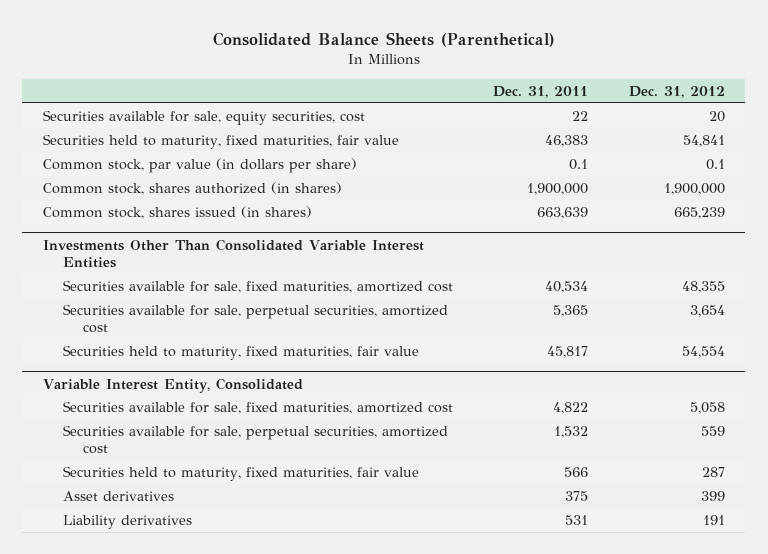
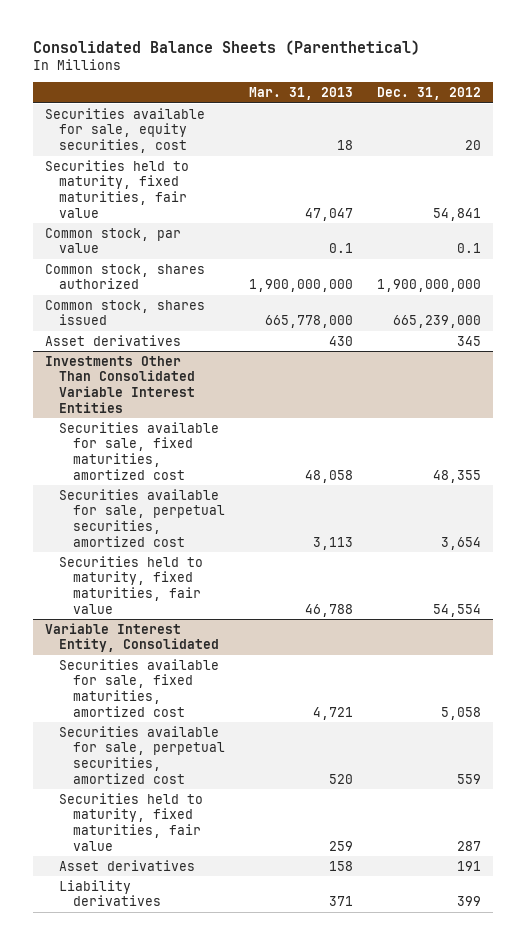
- | Dec. 31, 2011 | Dec. 31, 2012
+ | Mar. 31, 2013 | Dec. 31, 2012
- Common stock, par value (in dollars per share) | 0.1 | 0.1
- Common stock, shares authorized (in shares) | 1,900,000 | 1,900,000
- Common stock, shares issued (in shares) | 663,639 | 665,239
+ Common stock, par value | 0.1 | 0.1
+ Common stock, shares authorized | 1,900,000,000 | 1,900,000,000
+ Common stock, shares issued | 665,778,000 | 665,239,000
+ Asset derivatives | 430 | 345
@ Variable Interest Entity, Consolidated
- Asset derivatives | 375 | 399
- Liability derivatives | 531 | 191
+ Asset derivatives | 158 | 191
+ Liability derivatives | 371 | 399

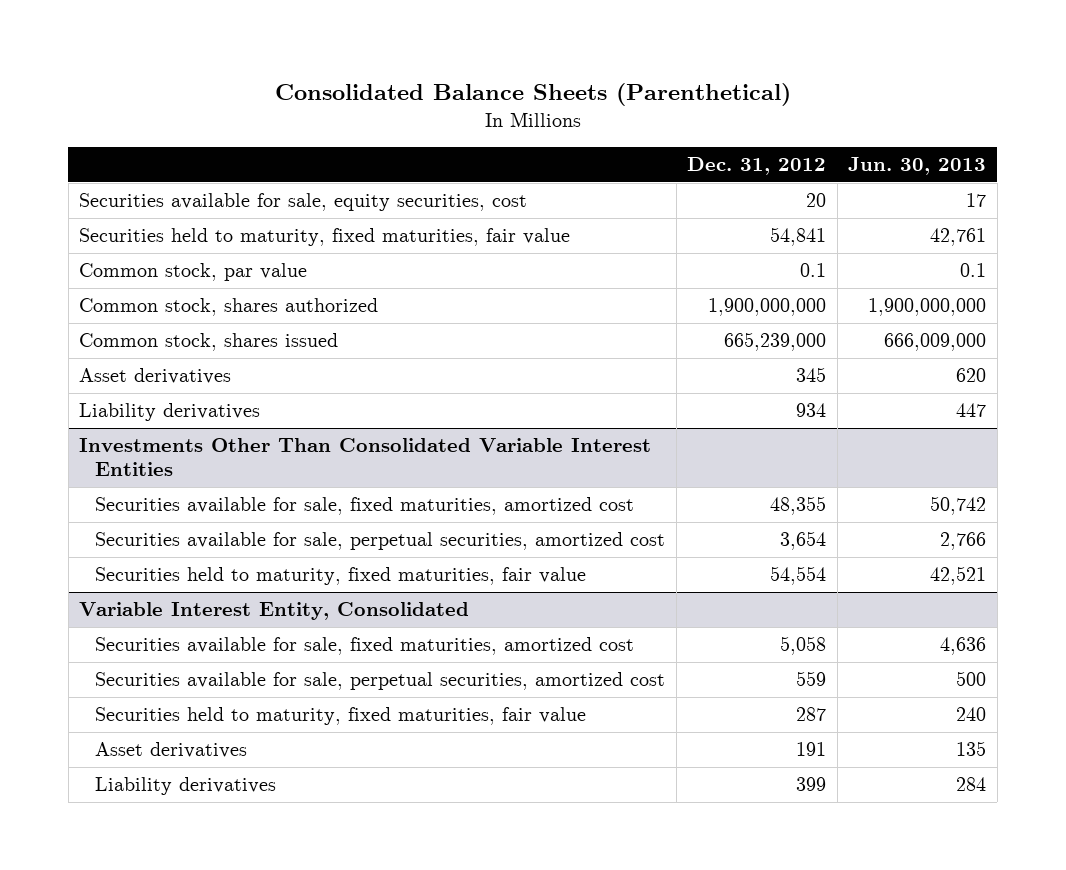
- | Mar. 31, 2013 | Dec. 31, 2012
+ | Dec. 31, 2012 | Jun. 30, 2013
+ Liability derivatives | 934 | 447

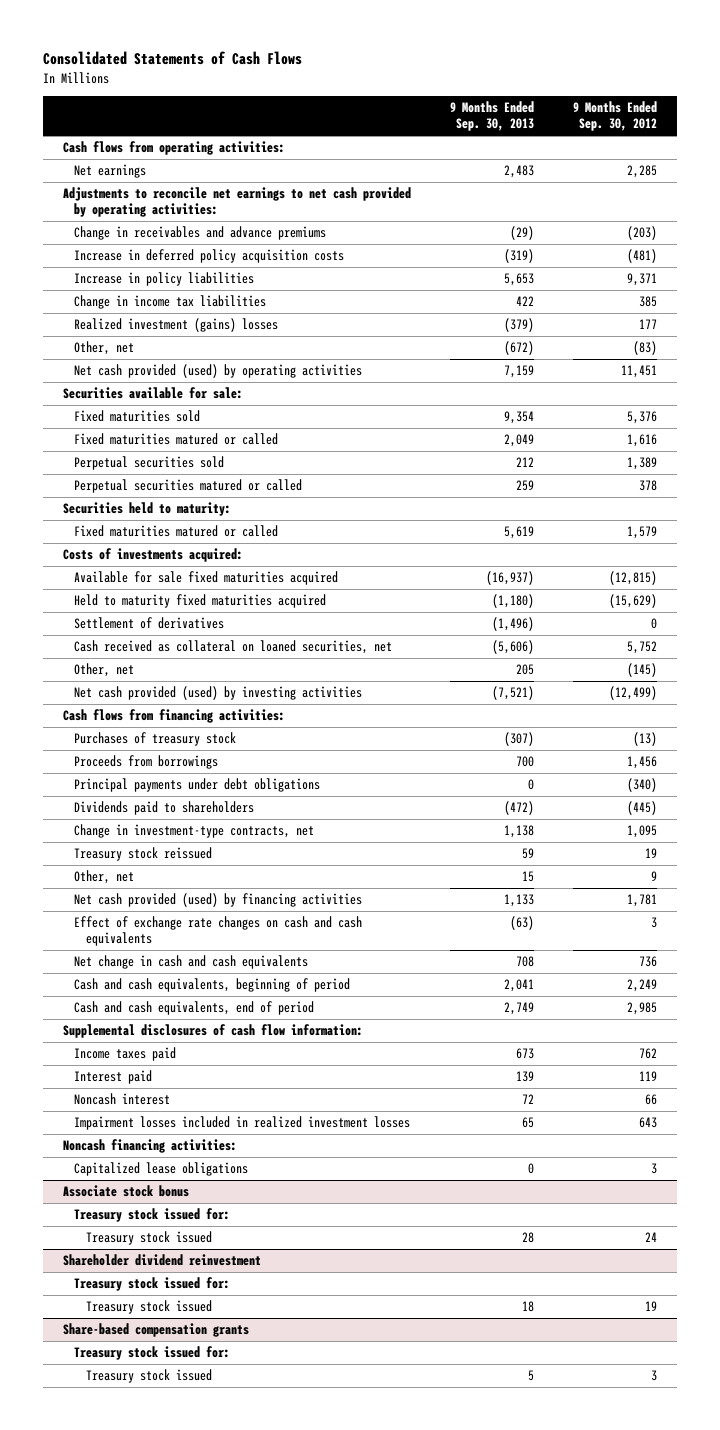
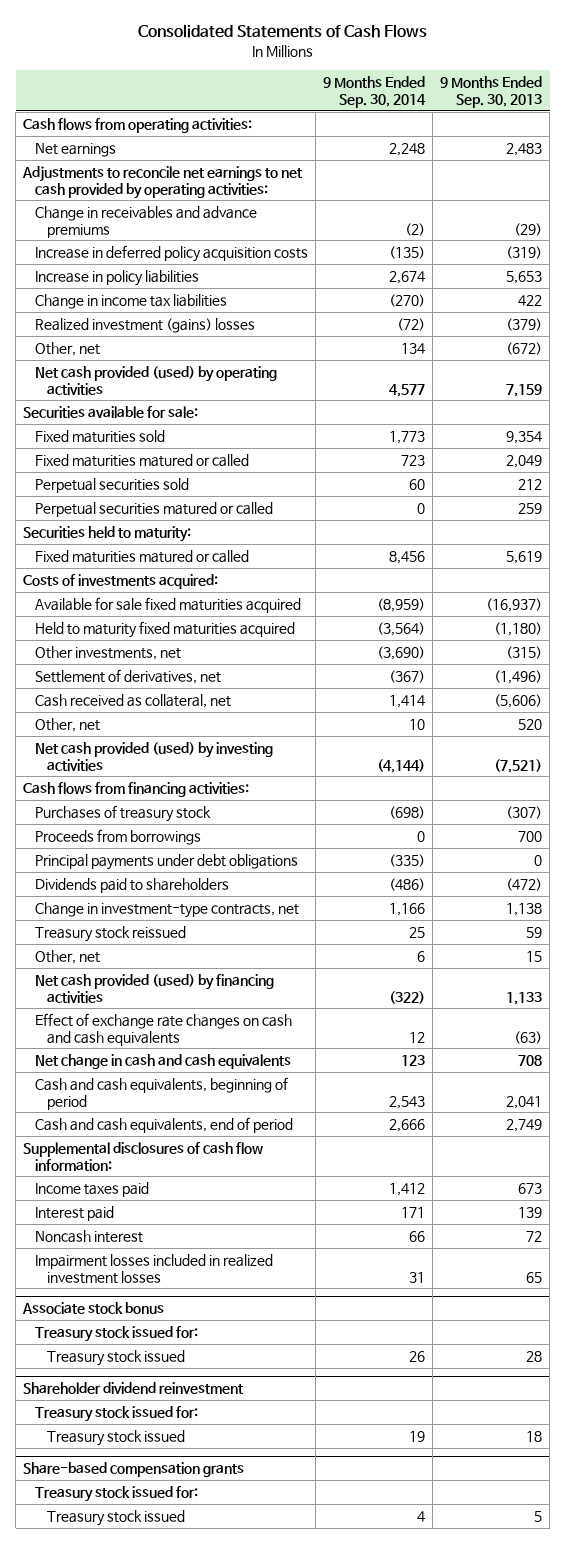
- | 9 Months Ended Sep. 30, 2013 | 9 Months Ended Sep. 30, 2012
+ | 9 Months Ended Sep. 30, 2014 | 9 Months Ended Sep. 30, 2013
- Settlement of derivatives | (1,496) | 0
- Cash received as collateral on loaned securities, net | (5,606) | 5,752
- Other, net | 205 | (145)
+ Other investments, net | (3,690) | (315)
+ Settlement of derivatives, net | (367) | (1,496)
+ Cash received as collateral, net | 1,414 | (5,606)
+ Other, net | 10 | 520
- Noncash financing activities:
- Capitalized lease obligations | 0 | 3

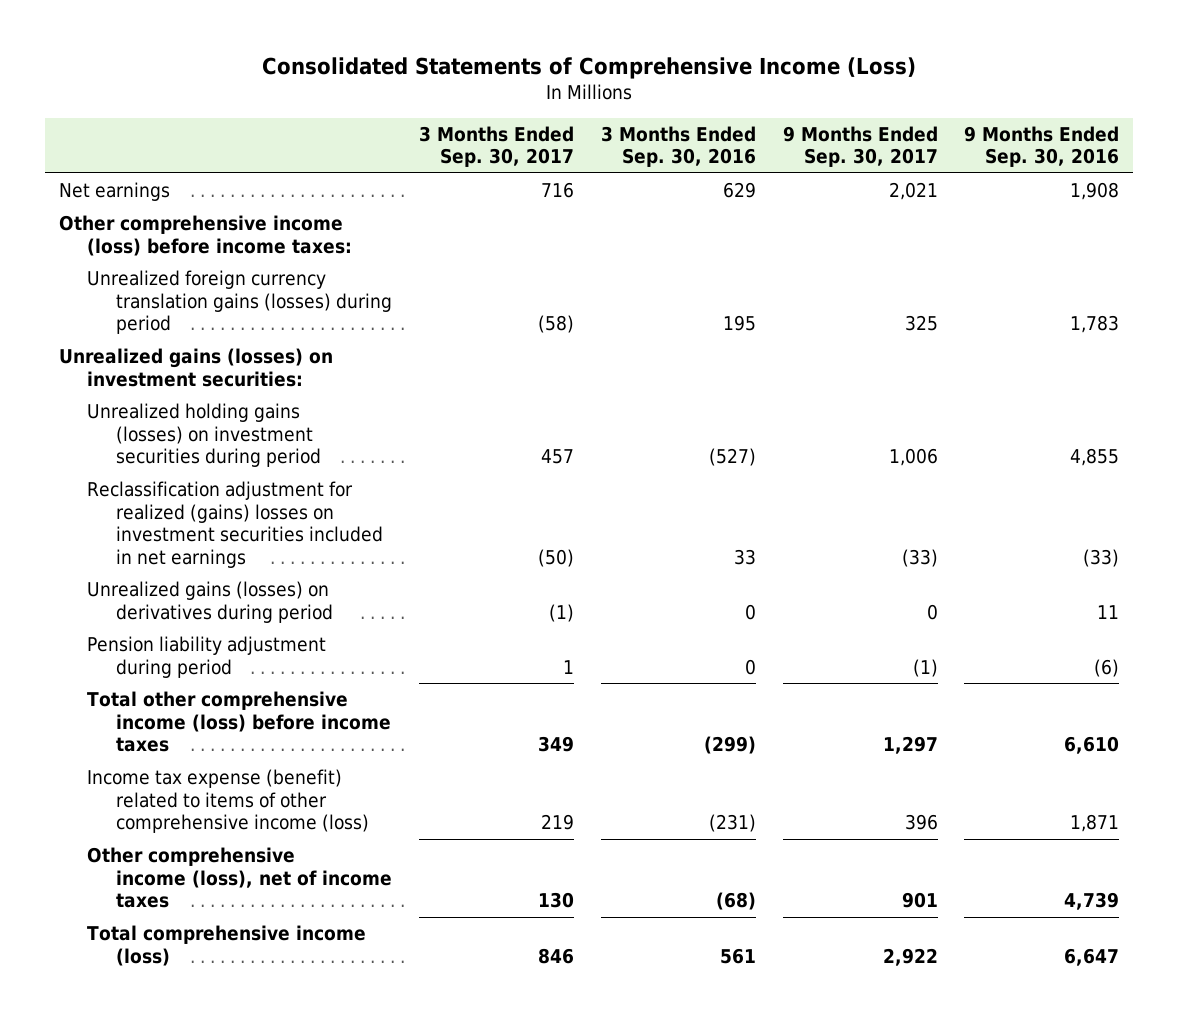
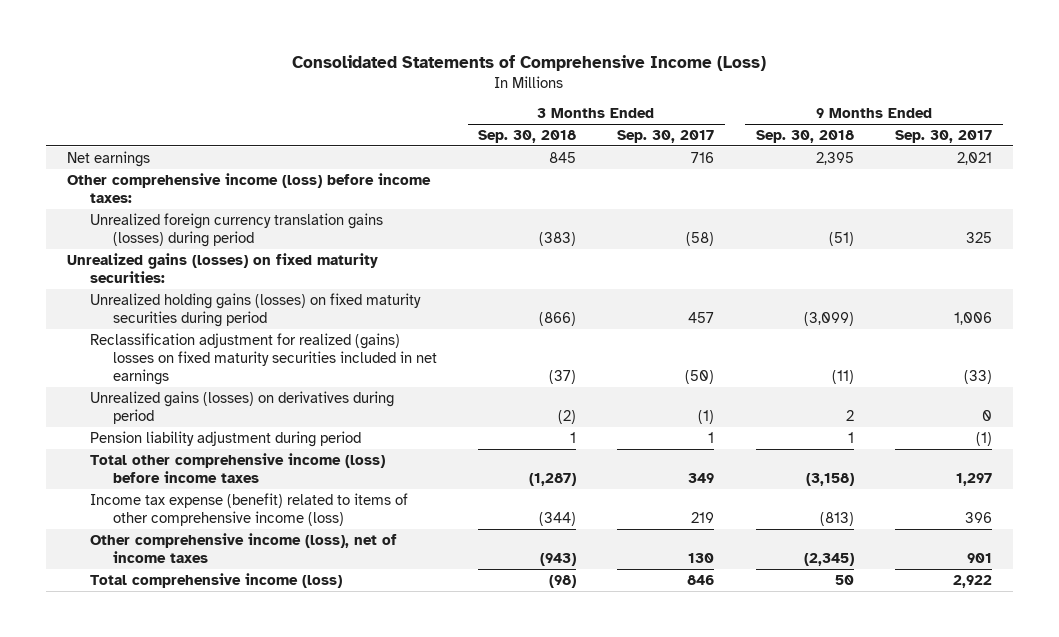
- | 3 Months Ended Sep. 30, 2017 | 3 Months Ended Sep. 30, 2016 | 9 Months Ended Sep. 30, 2017 | 9 Months Ended Sep. 30, 2016
+ | 3 Months Ended Sep. 30, 2018 | 3 Months Ended Sep. 30, 2017 | 9 Months Ended Sep. 30, 2018 | 9 Months Ended Sep. 30, 2017
- Unrealized gains (losses) on investment securities:
- Unrealized holding gains (losses) on investment securities during period | 457 | (527) | 1,006 | 4,855
- Reclassification adjustment for realized (gains) losses on investment securities included in net earnings | (50) | 33 | (33) | (33)
+ Unrealized gains (losses) on fixed maturity securities:
+ Unrealized holding gains (losses) on fixed maturity securities during period | (866) | 457 | (3,099) | 1,006
+ Reclassification adjustment for realized (gains) losses on fixed maturity securities included in net earnings | (37) | (50) | (11) | (33)

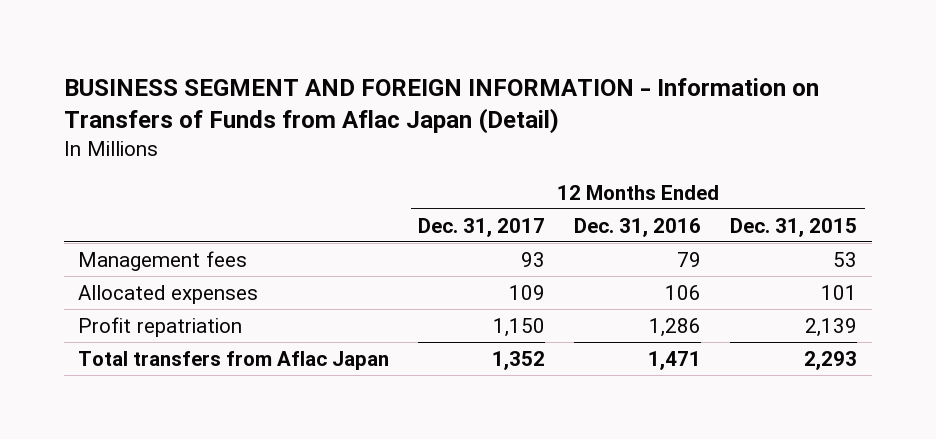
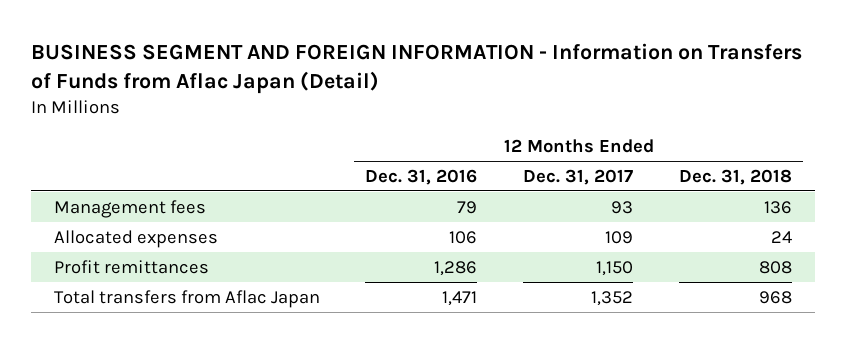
- | 12 Months Ended Dec. 31, 2017 | 12 Months Ended Dec. 31, 2016 | 12 Months Ended Dec. 31, 2015
+ | 12 Months Ended Dec. 31, 2016 | 12 Months Ended Dec. 31, 2017 | 12 Months Ended Dec. 31, 2018
- Profit repatriation | 1,150 | 1,286 | 2,139
+ Profit remittances | 1,286 | 1,150 | 808

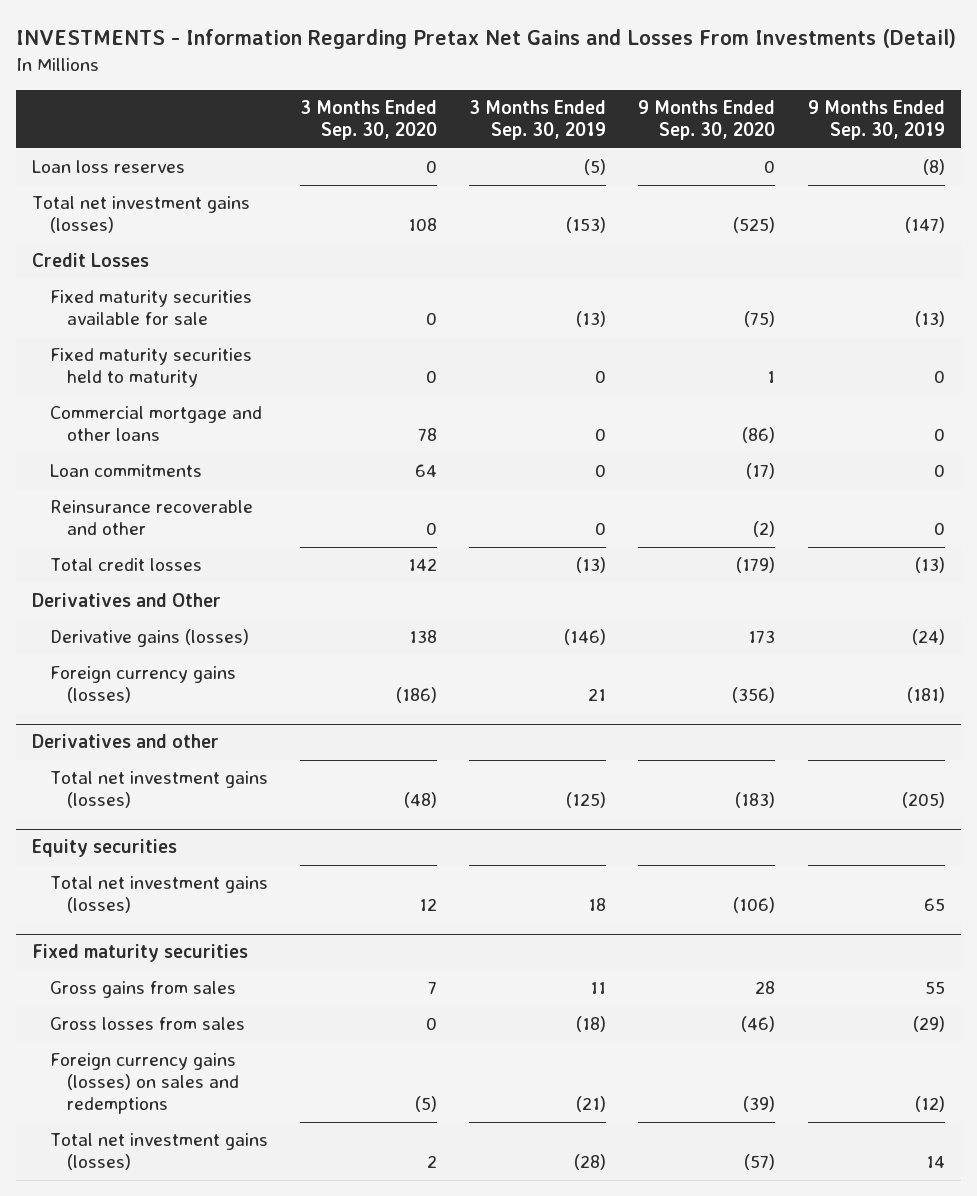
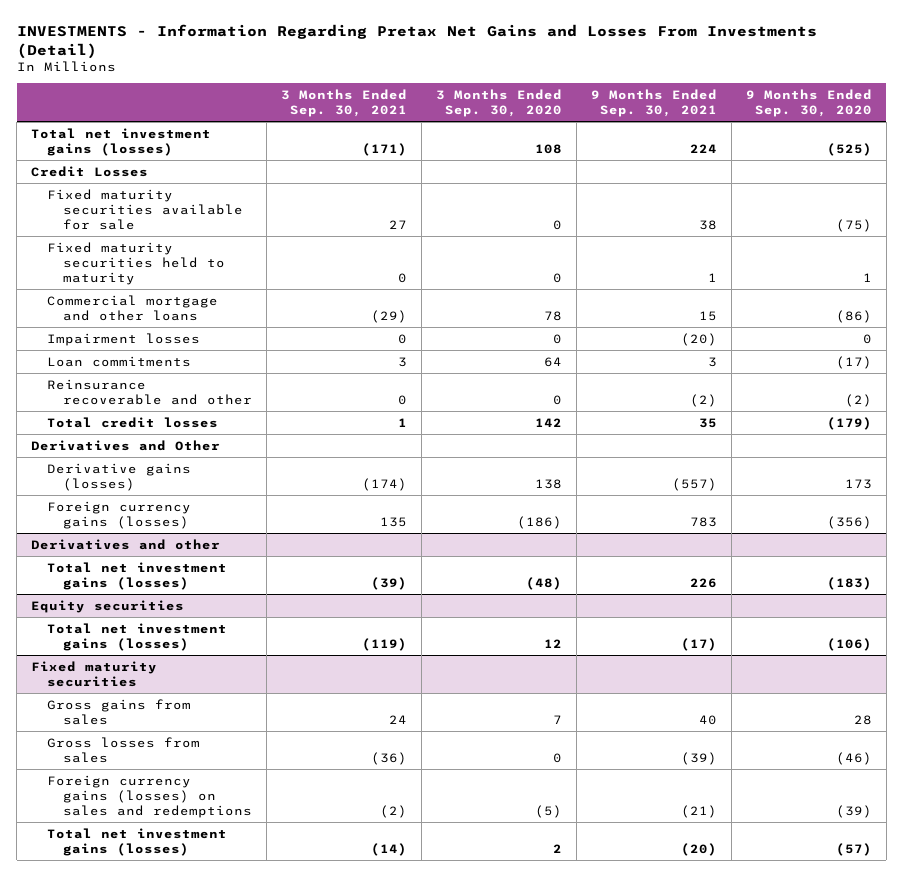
- | 3 Months Ended Sep. 30, 2020 | 3 Months Ended Sep. 30, 2019 | 9 Months Ended Sep. 30, 2020 | 9 Months Ended Sep. 30, 2019
+ | 3 Months Ended Sep. 30, 2021 | 3 Months Ended Sep. 30, 2020 | 9 Months Ended Sep. 30, 2021 | 9 Months Ended Sep. 30, 2020
- Loan loss reserves | 0 | (5) | 0 | (8)
+ Impairment losses | 0 | 0 | (20) | 0

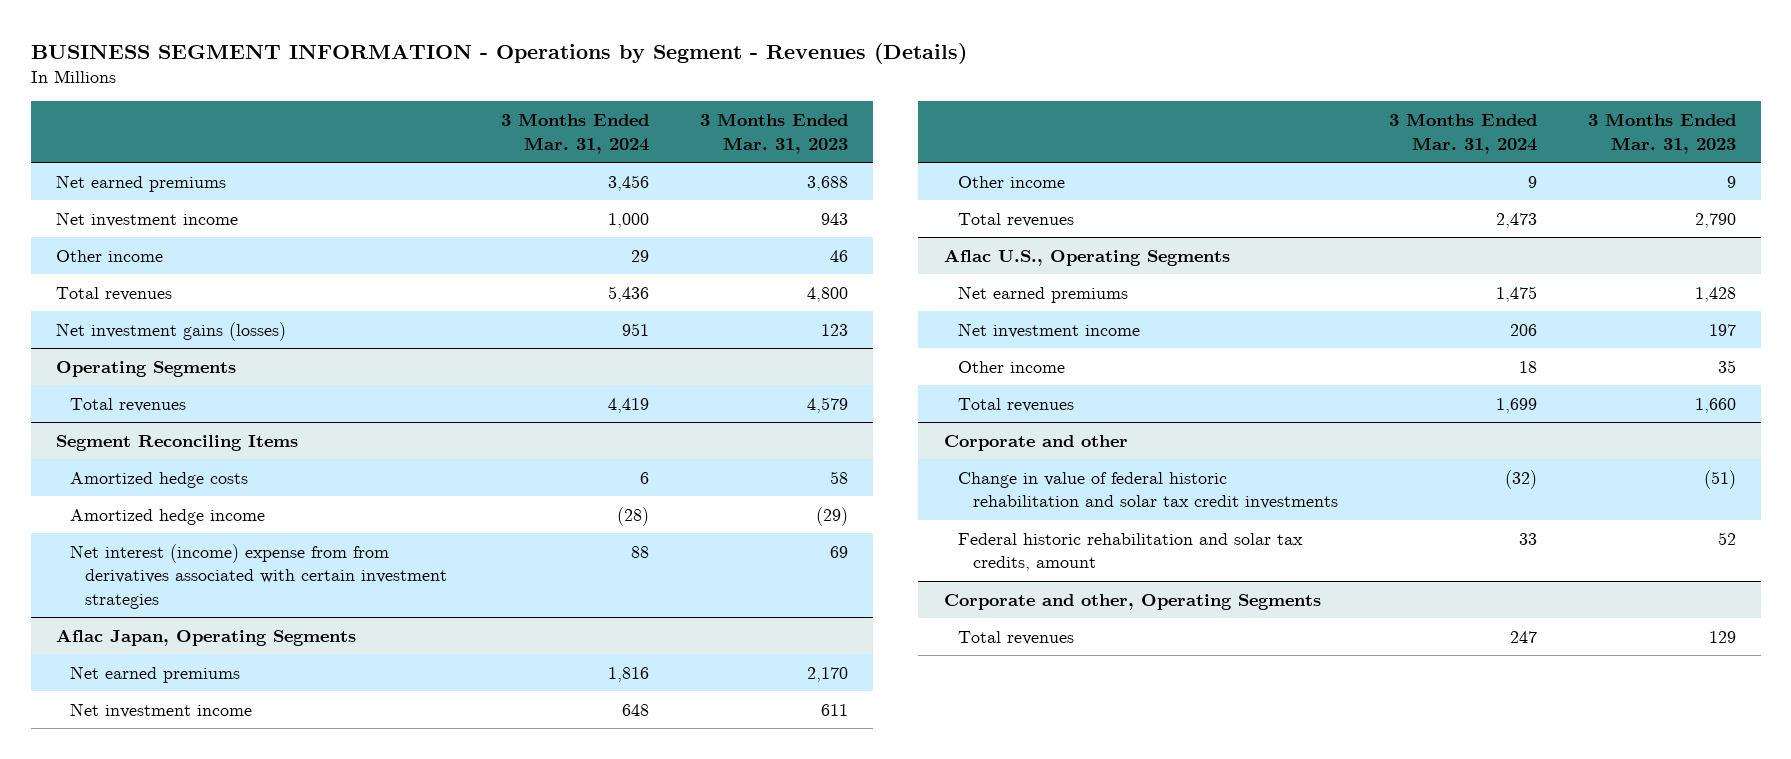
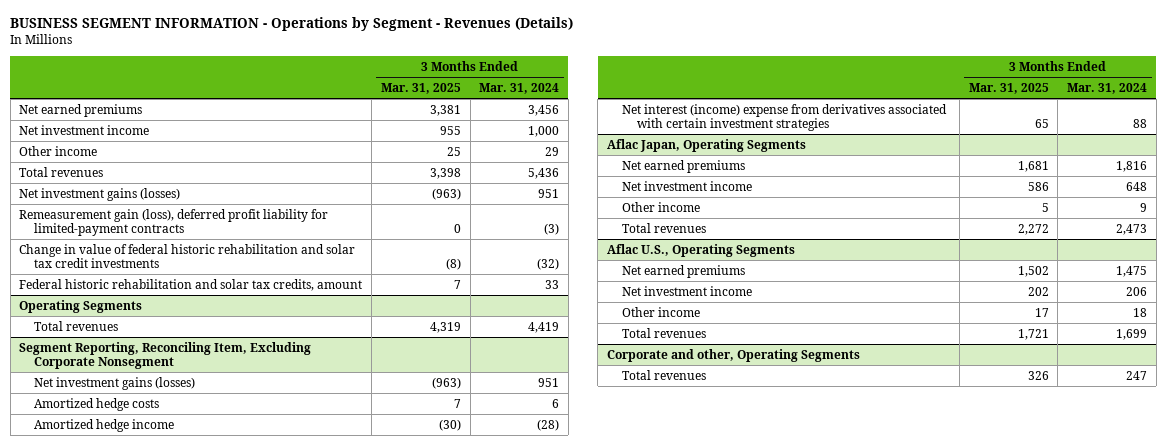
- | 3 Months Ended Mar. 31, 2024 | 3 Months Ended Mar. 31, 2023
+ | 3 Months Ended Mar. 31, 2025 | 3 Months Ended Mar. 31, 2024
+ Remeasurement gain (loss), deferred profit liability for limited-payment contracts | 0 | (3)
+ Change in value of federal historic rehabilitation and solar tax credit investments | (8) | (32)
+ Federal historic rehabilitation and solar tax credits, amount | 7 | 33
- Segment Reconciling Items
+ Segment Reporting, Reconciling Item, Excluding Corporate Nonsegment
+ Net investment gains (losses) | (963) | 951
- Net interest (income) expense from from derivatives associated with certain investment strategies | 88 | 69
+ Net interest (income) expense from derivatives associated with certain investment strategies | 65 | 88
- Corporate and other
- Change in value of federal historic rehabilitation and solar tax credit investments | (32) | (51)
- Federal historic rehabilitation and solar tax credits, amount | 33 | 52

